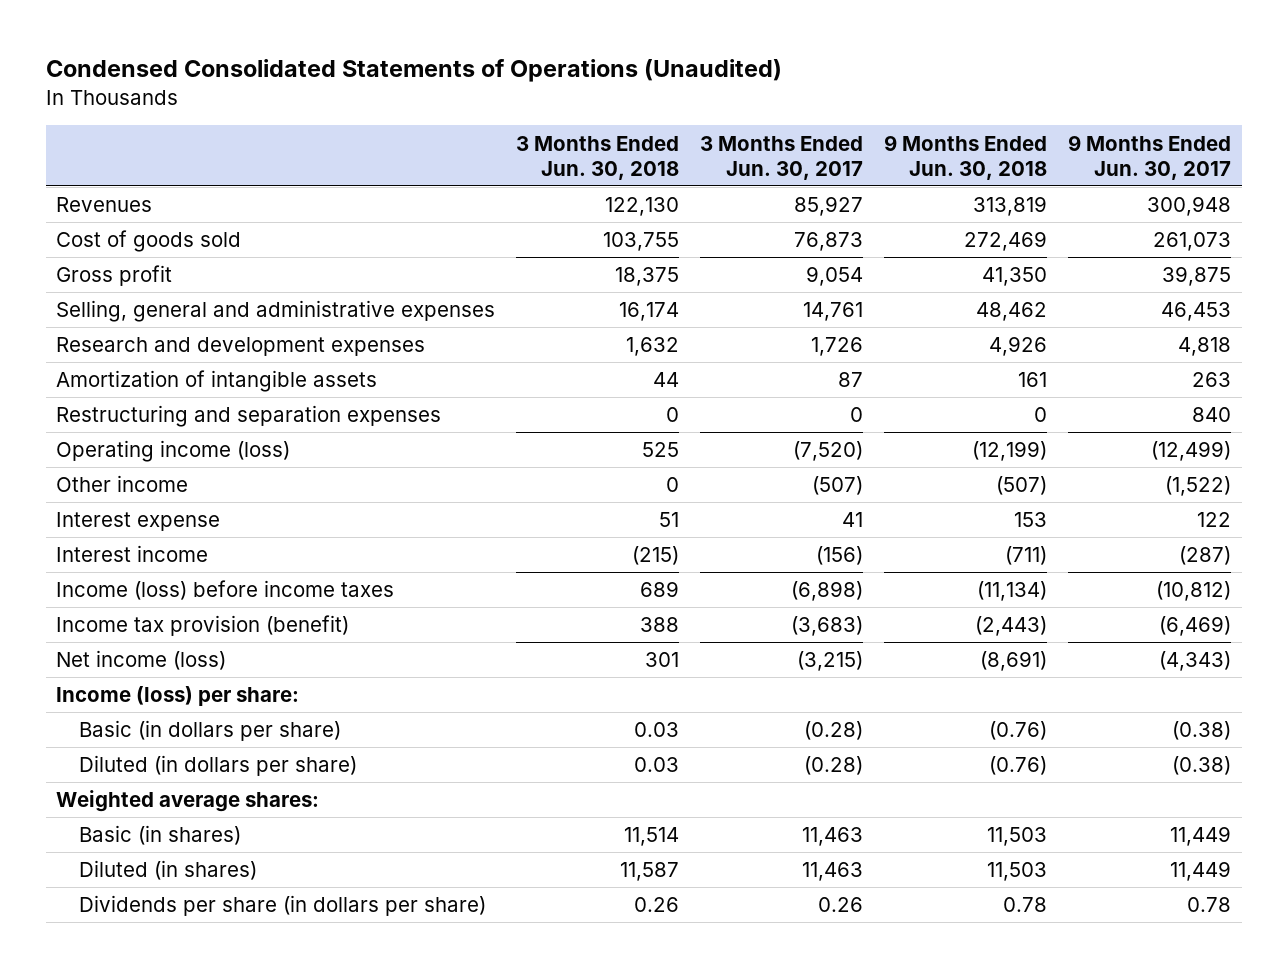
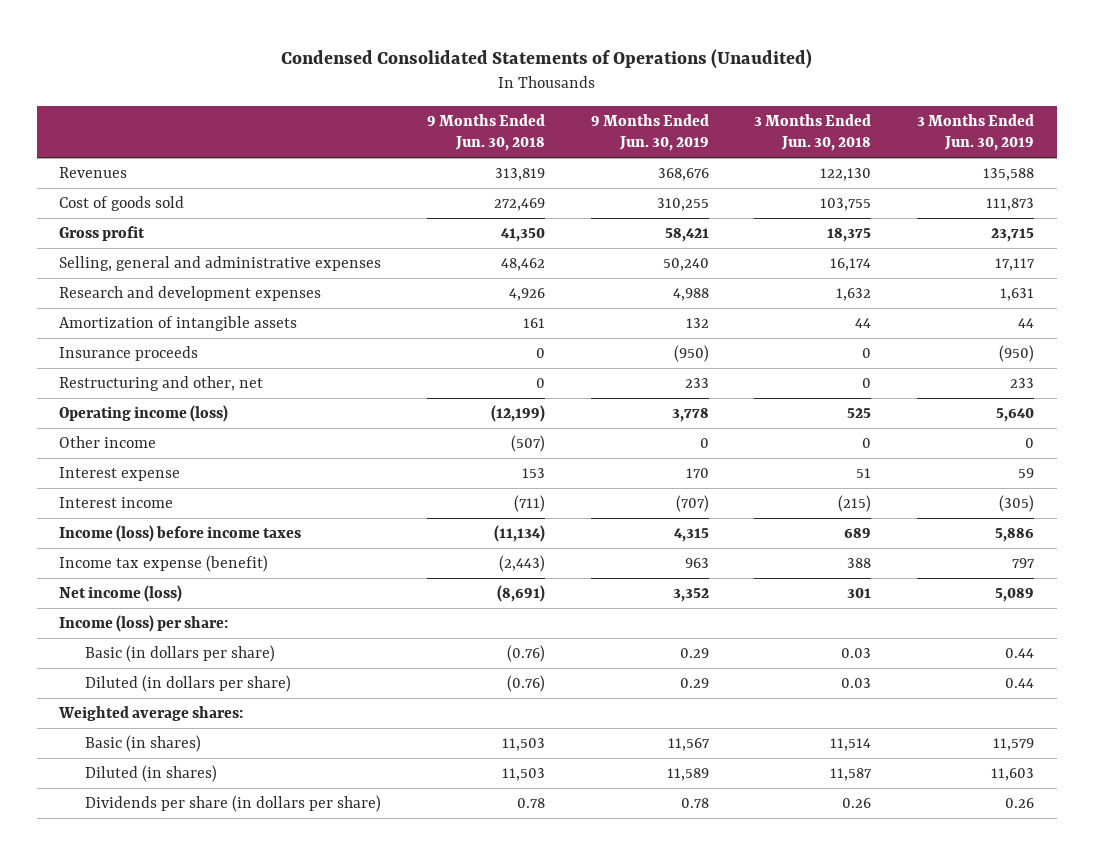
- | 3 Months Ended Jun. 30, 2018 | 3 Months Ended Jun. 30, 2017 | 9 Months Ended Jun. 30, 2018 | 9 Months Ended Jun. 30, 2017
+ | 9 Months Ended Jun. 30, 2018 | 9 Months Ended Jun. 30, 2019 | 3 Months Ended Jun. 30, 2018 | 3 Months Ended Jun. 30, 2019
- Restructuring and separation expenses | 0 | 0 | 0 | 840
+ Insurance proceeds | 0 | (950) | 0 | (950)
+ Restructuring and other, net | 0 | 233 | 0 | 233
- Income tax provision (benefit) | 388 | (3,683) | (2,443) | (6,469)
+ Income tax expense (benefit) | (2,443) | 963 | 388 | 797

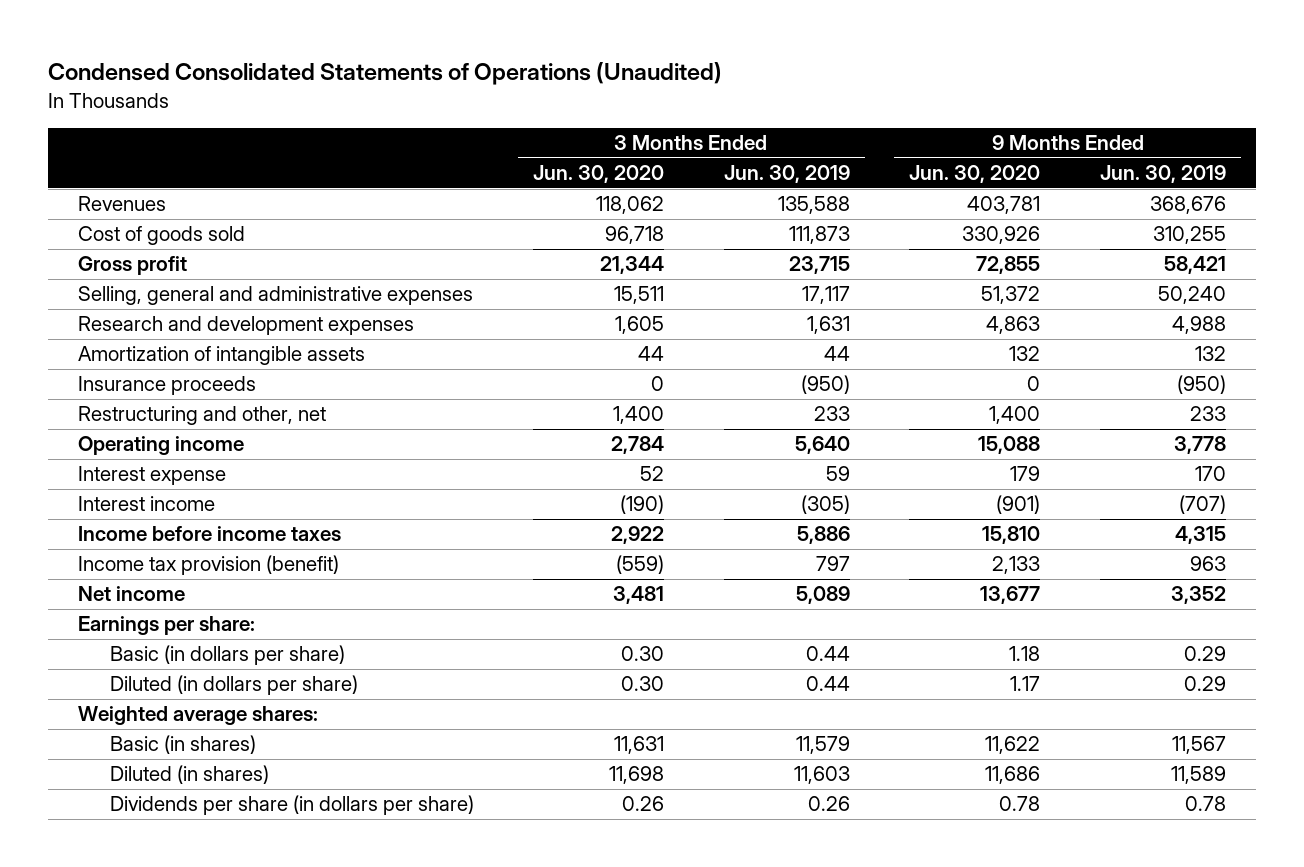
- | 9 Months Ended Jun. 30, 2018 | 9 Months Ended Jun. 30, 2019 | 3 Months Ended Jun. 30, 2018 | 3 Months Ended Jun. 30, 2019
+ | 3 Months Ended Jun. 30, 2020 | 3 Months Ended Jun. 30, 2019 | 9 Months Ended Jun. 30, 2020 | 9 Months Ended Jun. 30, 2019
- Operating income (loss) | (12,199) | 3,778 | 525 | 5,640
- Other income | (507) | 0 | 0 | 0
+ Operating income | 2,784 | 5,640 | 15,088 | 3,778
- Income (loss) before income taxes | (11,134) | 4,315 | 689 | 5,886
- Income tax expense (benefit) | (2,443) | 963 | 388 | 797
- Net income (loss) | (8,691) | 3,352 | 301 | 5,089
- Income (loss) per share:
+ Income before income taxes | 2,922 | 5,886 | 15,810 | 4,315
+ Income tax provision (benefit) | (559) | 797 | 2,133 | 963
+ Net income | 3,481 | 5,089 | 13,677 | 3,352
+ Earnings per share:

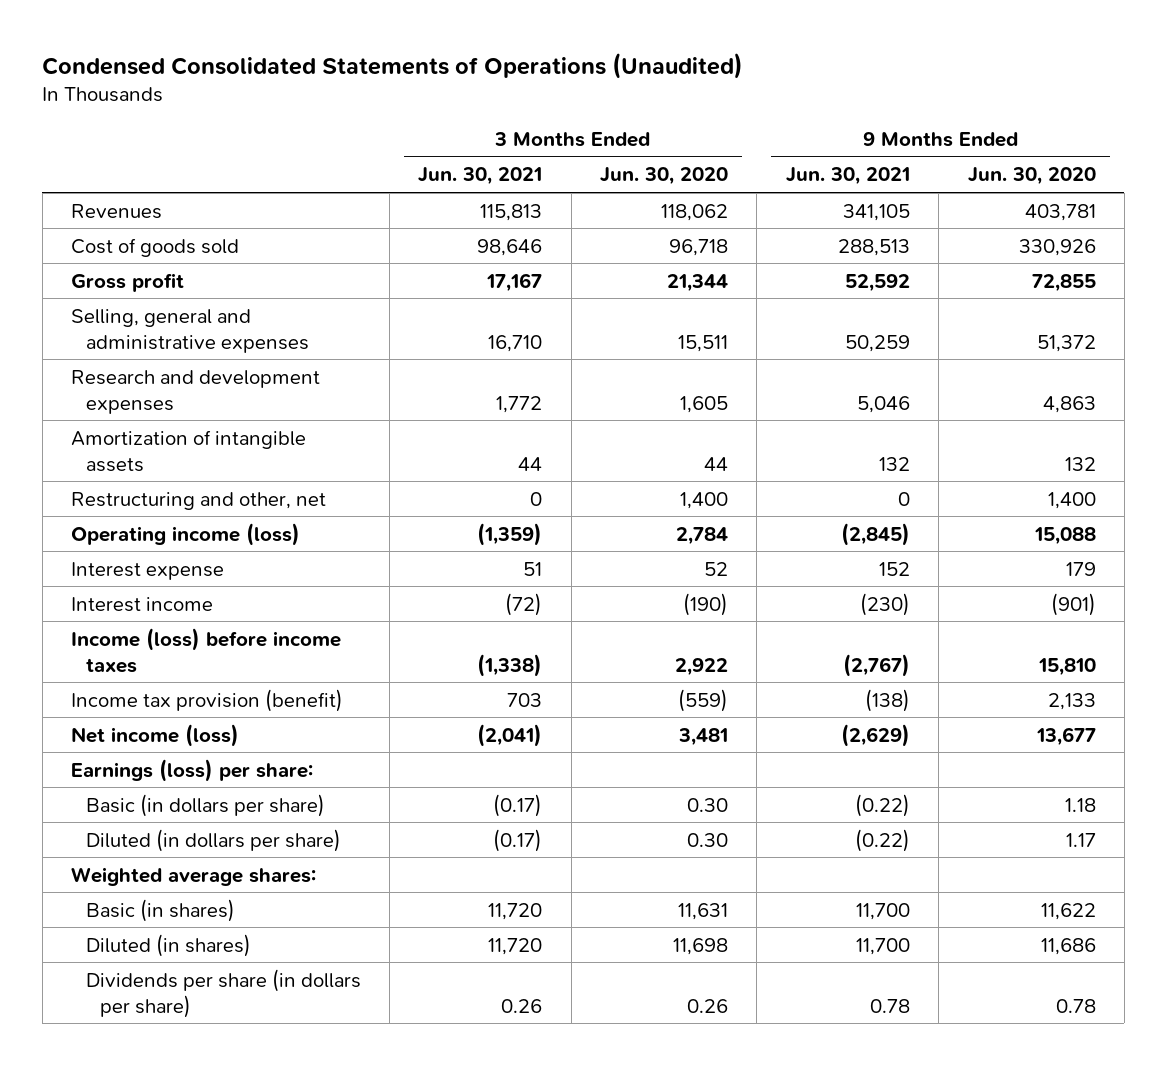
- | 3 Months Ended Jun. 30, 2020 | 3 Months Ended Jun. 30, 2019 | 9 Months Ended Jun. 30, 2020 | 9 Months Ended Jun. 30, 2019
+ | 3 Months Ended Jun. 30, 2021 | 3 Months Ended Jun. 30, 2020 | 9 Months Ended Jun. 30, 2021 | 9 Months Ended Jun. 30, 2020
- Insurance proceeds | 0 | (950) | 0 | (950)
- Operating income | 2,784 | 5,640 | 15,088 | 3,778
+ Operating income (loss) | (1,359) | 2,784 | (2,845) | 15,088
- Income before income taxes | 2,922 | 5,886 | 15,810 | 4,315
+ Income (loss) before income taxes | (1,338) | 2,922 | (2,767) | 15,810
- Net income | 3,481 | 5,089 | 13,677 | 3,352
- Earnings per share:
+ Net income (loss) | (2,041) | 3,481 | (2,629) | 13,677
+ Earnings (loss) per share:

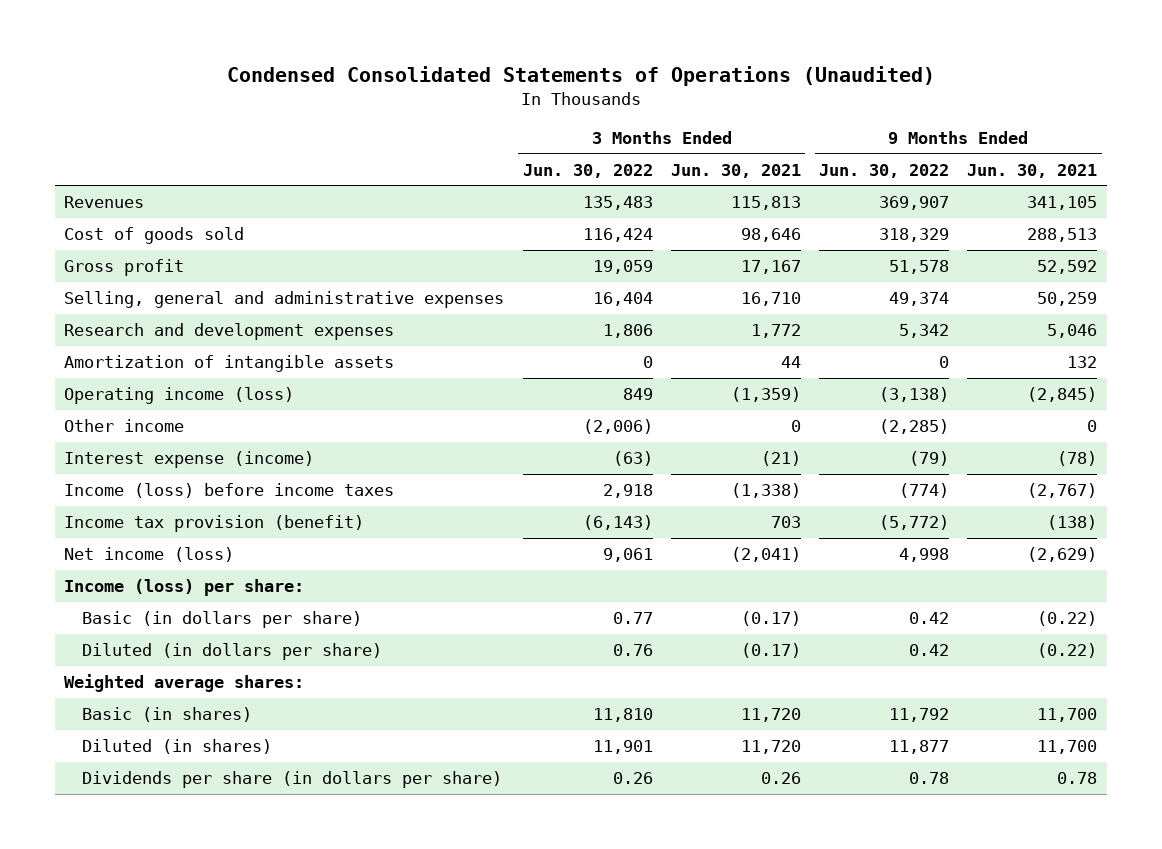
- | 3 Months Ended Jun. 30, 2021 | 3 Months Ended Jun. 30, 2020 | 9 Months Ended Jun. 30, 2021 | 9 Months Ended Jun. 30, 2020
+ | 3 Months Ended Jun. 30, 2022 | 3 Months Ended Jun. 30, 2021 | 9 Months Ended Jun. 30, 2022 | 9 Months Ended Jun. 30, 2021
- Restructuring and other, net | 0 | 1,400 | 0 | 1,400
- Interest expense | 51 | 52 | 152 | 179
- Interest income | (72) | (190) | (230) | (901)
+ Other income | (2,006) | 0 | (2,285) | 0
+ Interest expense (income) | (63) | (21) | (79) | (78)
- Earnings (loss) per share:
+ Income (loss) per share:

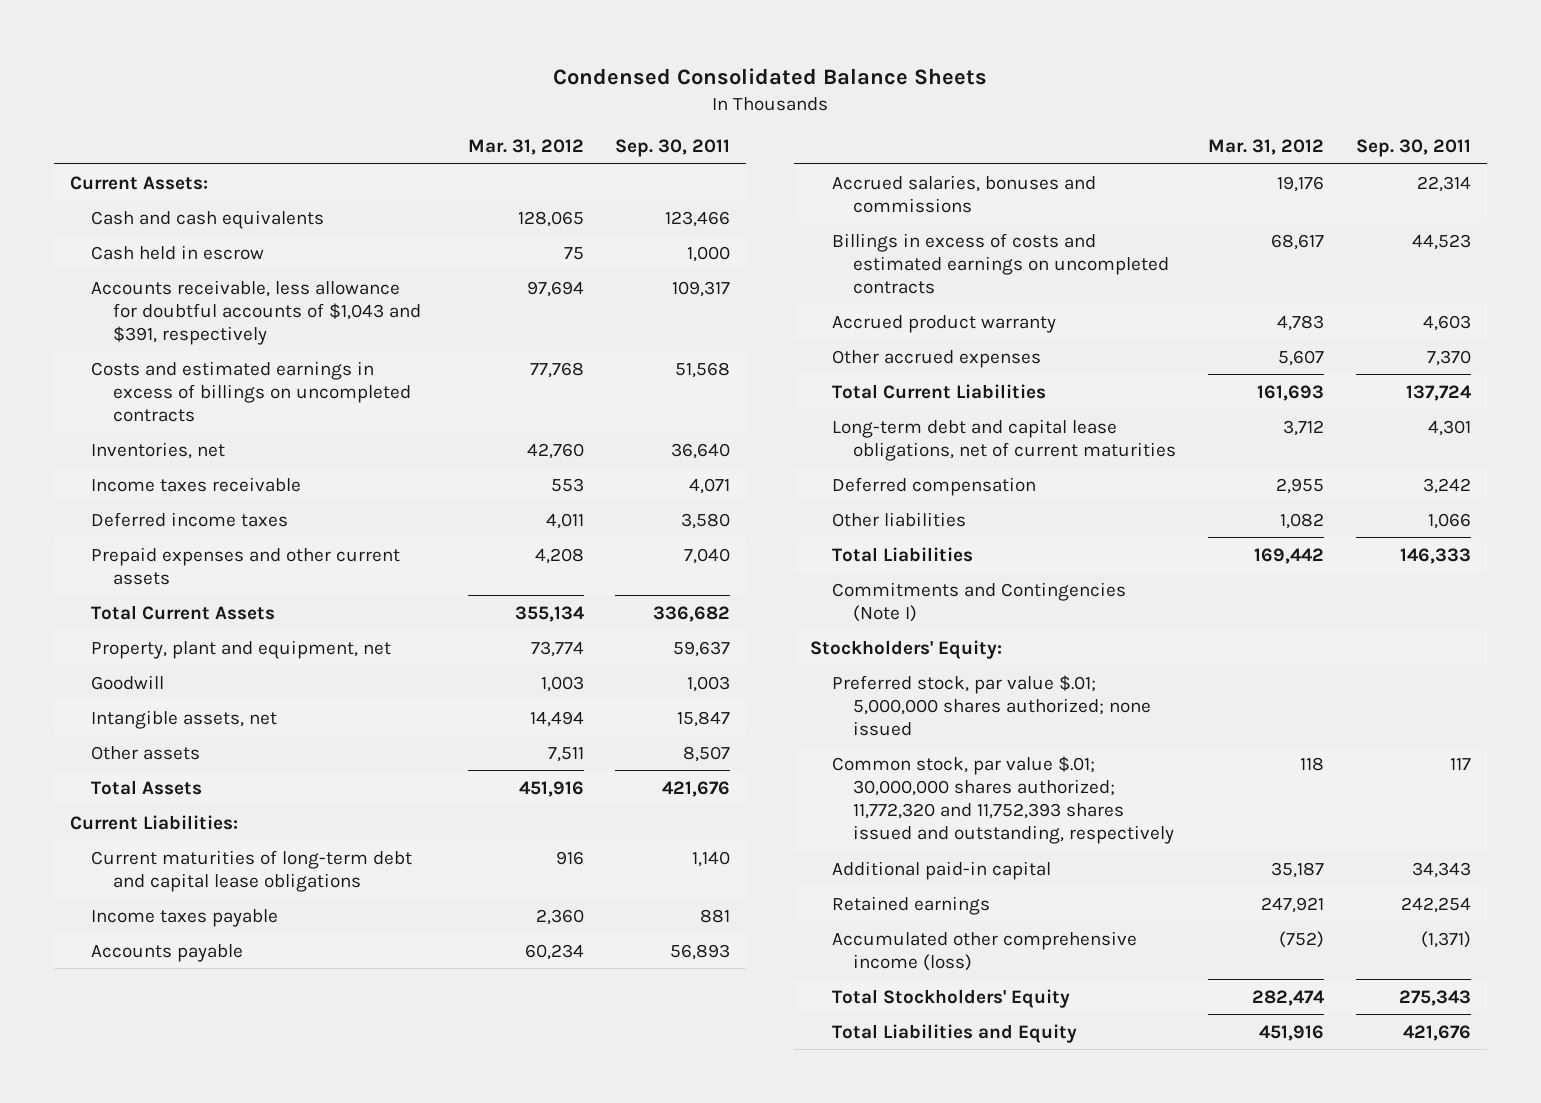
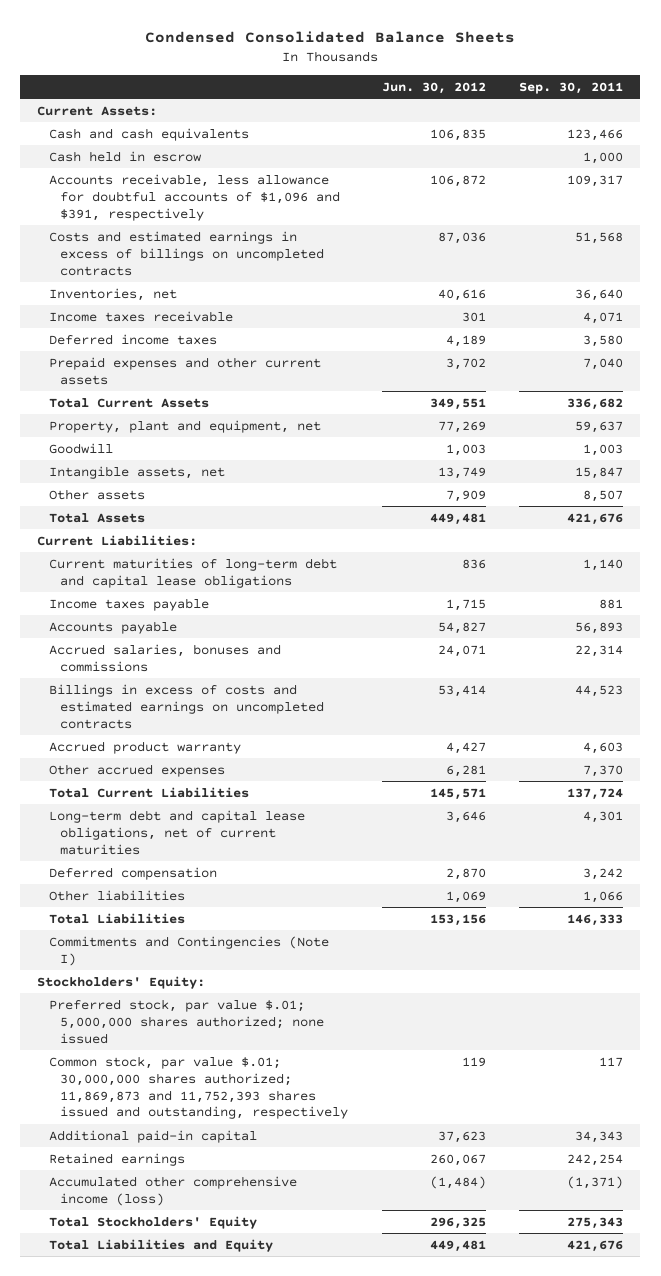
- | Mar. 31, 2012 | Sep. 30, 2011
+ | Jun. 30, 2012 | Sep. 30, 2011
- Accounts receivable, less allowance for doubtful accounts of $1,043 and $391, respectively | 97,694 | 109,317
+ Accounts receivable, less allowance for doubtful accounts of $1,096 and $391, respectively | 106,872 | 109,317
- Common stock, par value $.01; 30,000,000 shares authorized; 11,772,320 and 11,752,393 shares issued and outstanding, respectively | 118 | 117
+ Common stock, par value $.01; 30,000,000 shares authorized; 11,869,873 and 11,752,393 shares issued and outstanding, respectively | 119 | 117

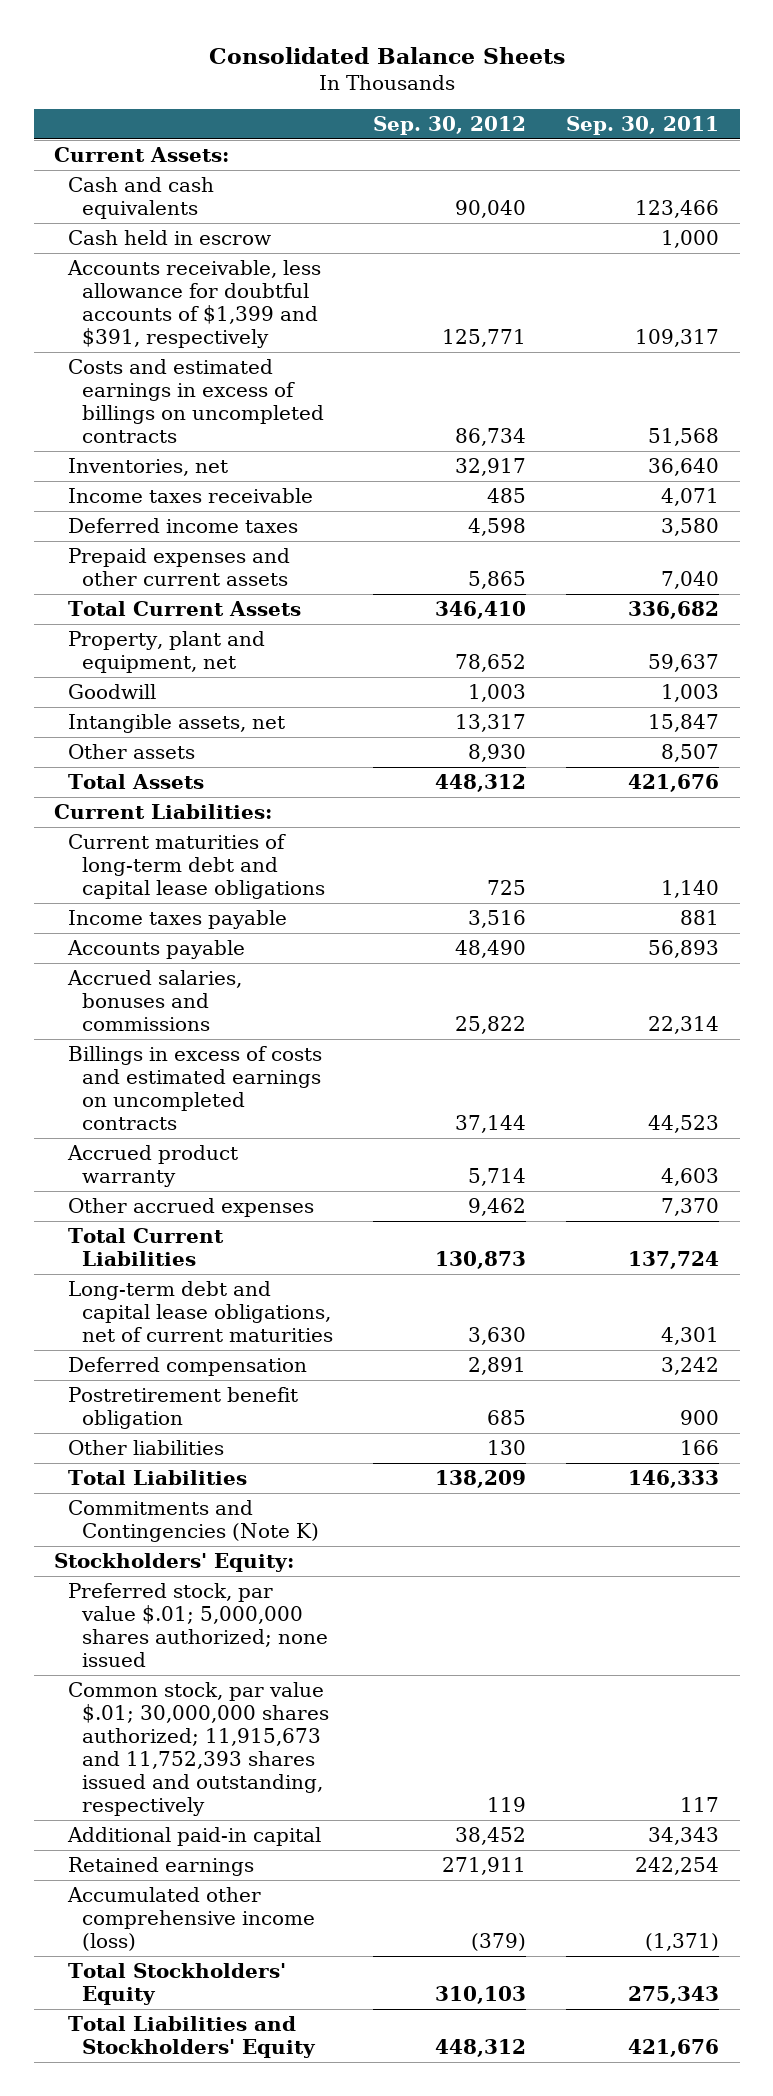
- Condensed Consolidated Balance Sheets
+ Consolidated Balance Sheets
- | Jun. 30, 2012 | Sep. 30, 2011
+ | Sep. 30, 2012 | Sep. 30, 2011
- Accounts receivable, less allowance for doubtful accounts of $1,096 and $391, respectively | 106,872 | 109,317
+ Accounts receivable, less allowance for doubtful accounts of $1,399 and $391, respectively | 125,771 | 109,317
- Other liabilities | 1,069 | 1,066
+ Postretirement benefit obligation | 685 | 900
+ Other liabilities | 130 | 166
- Commitments and Contingencies (Note I)
+ Commitments and Contingencies (Note K)
- Common stock, par value $.01; 30,000,000 shares authorized; 11,869,873 and 11,752,393 shares issued and outstanding, respectively | 119 | 117
+ Common stock, par value $.01; 30,000,000 shares authorized; 11,915,673 and 11,752,393 shares issued and outstanding, respectively | 119 | 117
- Total Liabilities and Equity | 449,481 | 421,676
+ Total Liabilities and Stockholders' Equity | 448,312 | 421,676

